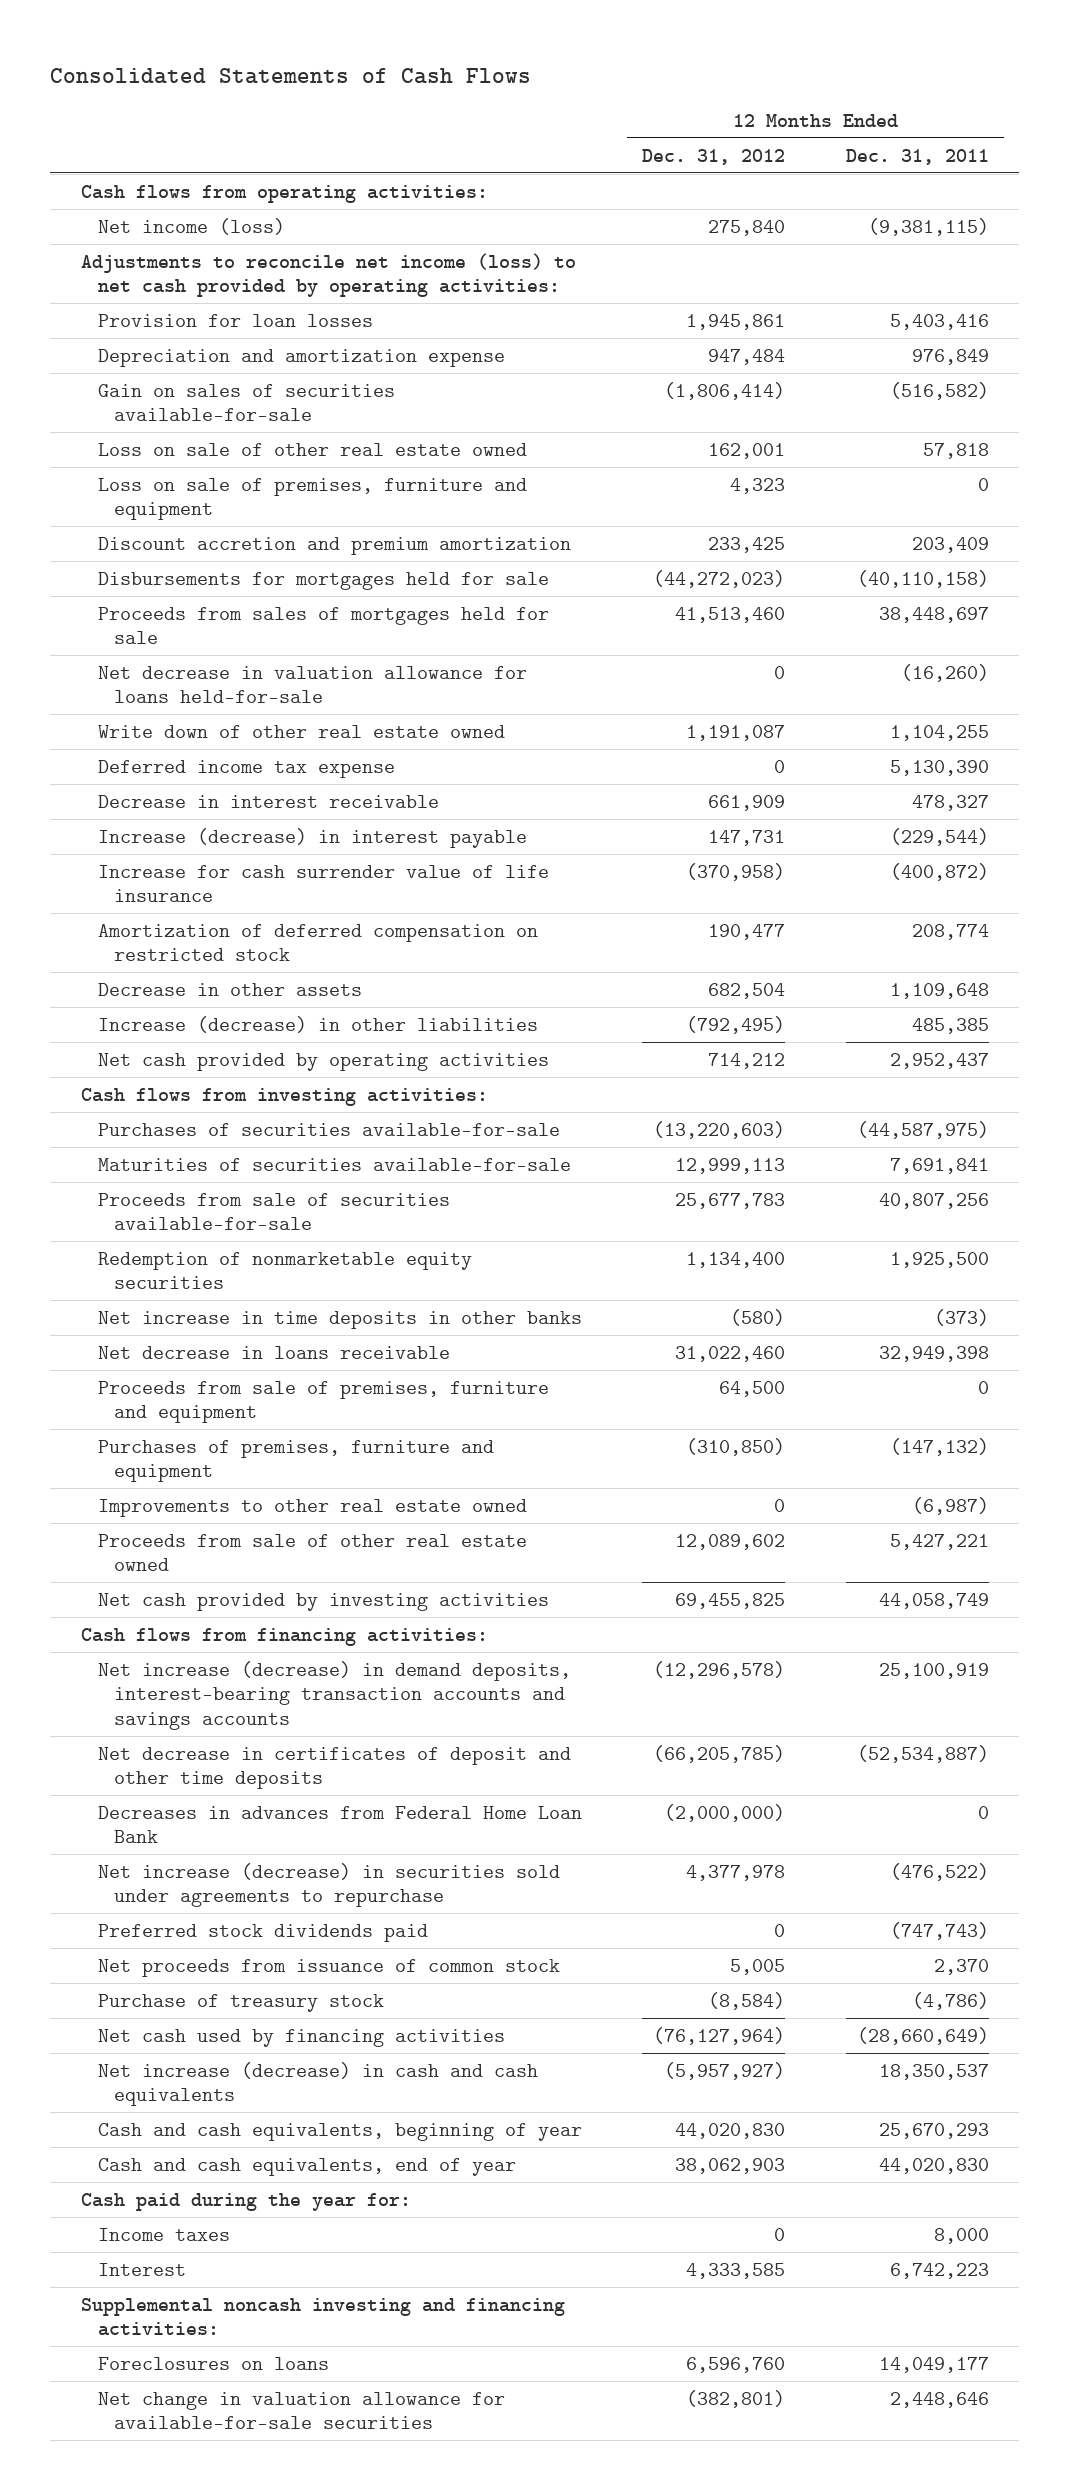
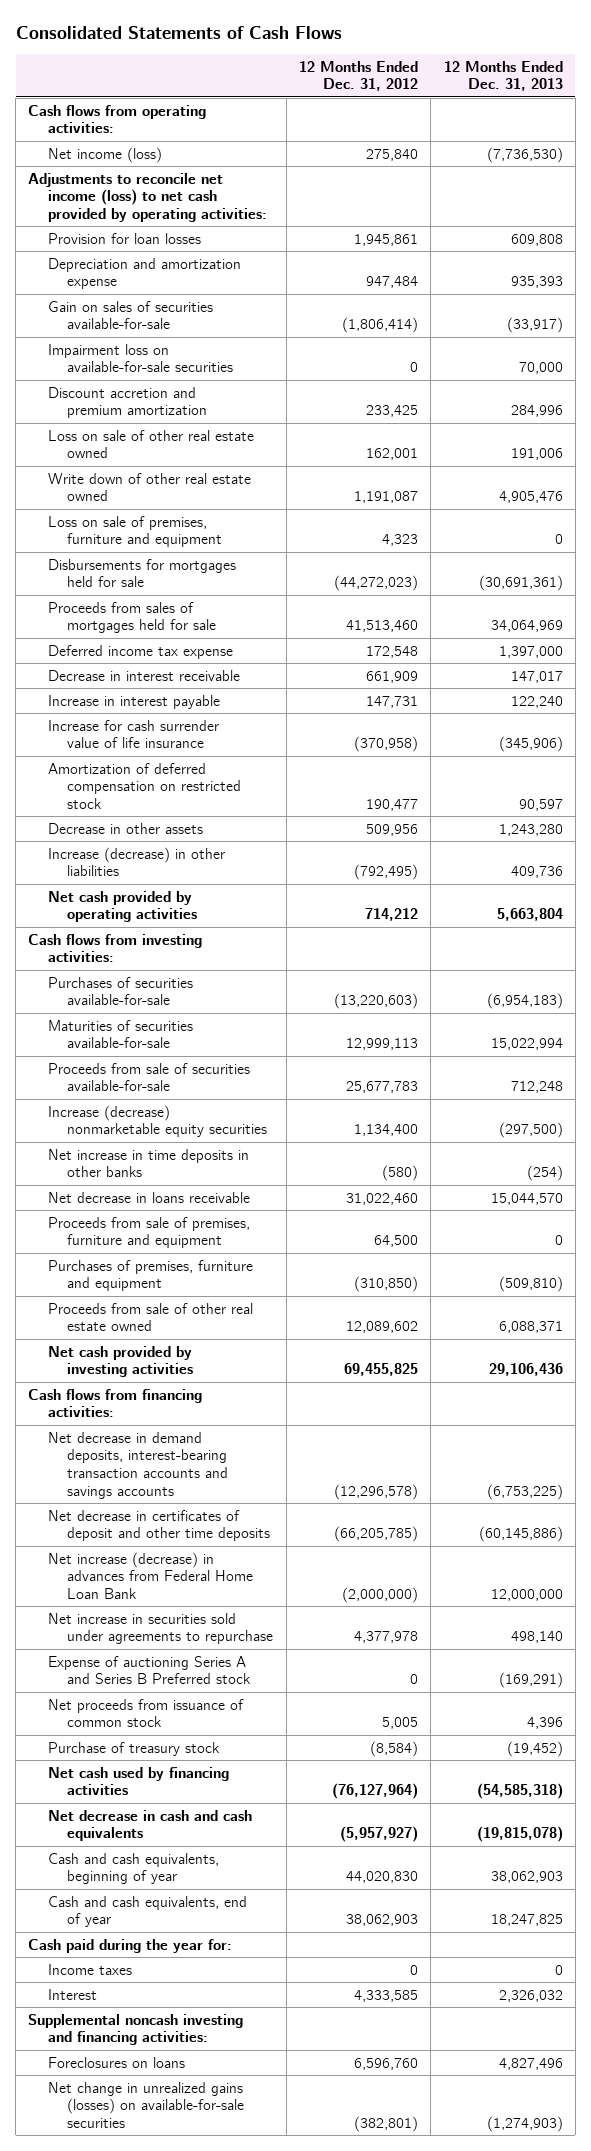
- | 12 Months Ended Dec. 31, 2012 | 12 Months Ended Dec. 31, 2011
+ | 12 Months Ended Dec. 31, 2012 | 12 Months Ended Dec. 31, 2013
+ Impairment loss on available-for-sale securities | 0 | 70,000
moved up: Discount accretion and premium amortization | 233,425 | 284,996
moved up: Write down of other real estate owned | 1,191,087 | 4,905,476
- Net decrease in valuation allowance for loans held-for-sale | 0 | (16,260)
- Deferred income tax expense | 0 | 5,130,390
+ Deferred income tax expense | 172,548 | 1,397,000
- Increase (decrease) in interest payable | 147,731 | (229,544)
+ Increase in interest payable | 147,731 | 122,240
- Decrease in other assets | 682,504 | 1,109,648
+ Decrease in other assets | 509,956 | 1,243,280
- Redemption of nonmarketable equity securities | 1,134,400 | 1,925,500
+ Increase (decrease) nonmarketable equity securities | 1,134,400 | (297,500)
- Improvements to other real estate owned | 0 | (6,987)
- Net increase (decrease) in demand deposits, interest-bearing transaction accounts and savings accounts | (12,296,578) | 25,100,919
+ Net decrease in demand deposits, interest-bearing transaction accounts and savings accounts | (12,296,578) | (6,753,225)
- Decreases in advances from Federal Home Loan Bank | (2,000,000) | 0
- Net increase (decrease) in securities sold under agreements to repurchase | 4,377,978 | (476,522)
- Preferred stock dividends paid | 0 | (747,743)
+ Net increase (decrease) in advances from Federal Home Loan Bank | (2,000,000) | 12,000,000
+ Net increase in securities sold under agreements to repurchase | 4,377,978 | 498,140
+ Expense of auctioning Series A and Series B Preferred stock | 0 | (169,291)
- Net increase (decrease) in cash and cash equivalents | (5,957,927) | 18,350,537
+ Net decrease in cash and cash equivalents | (5,957,927) | (19,815,078)
- Net change in valuation allowance for available-for-sale securities | (382,801) | 2,448,646
+ Net change in unrealized gains (losses) on available-for-sale securities | (382,801) | (1,274,903)

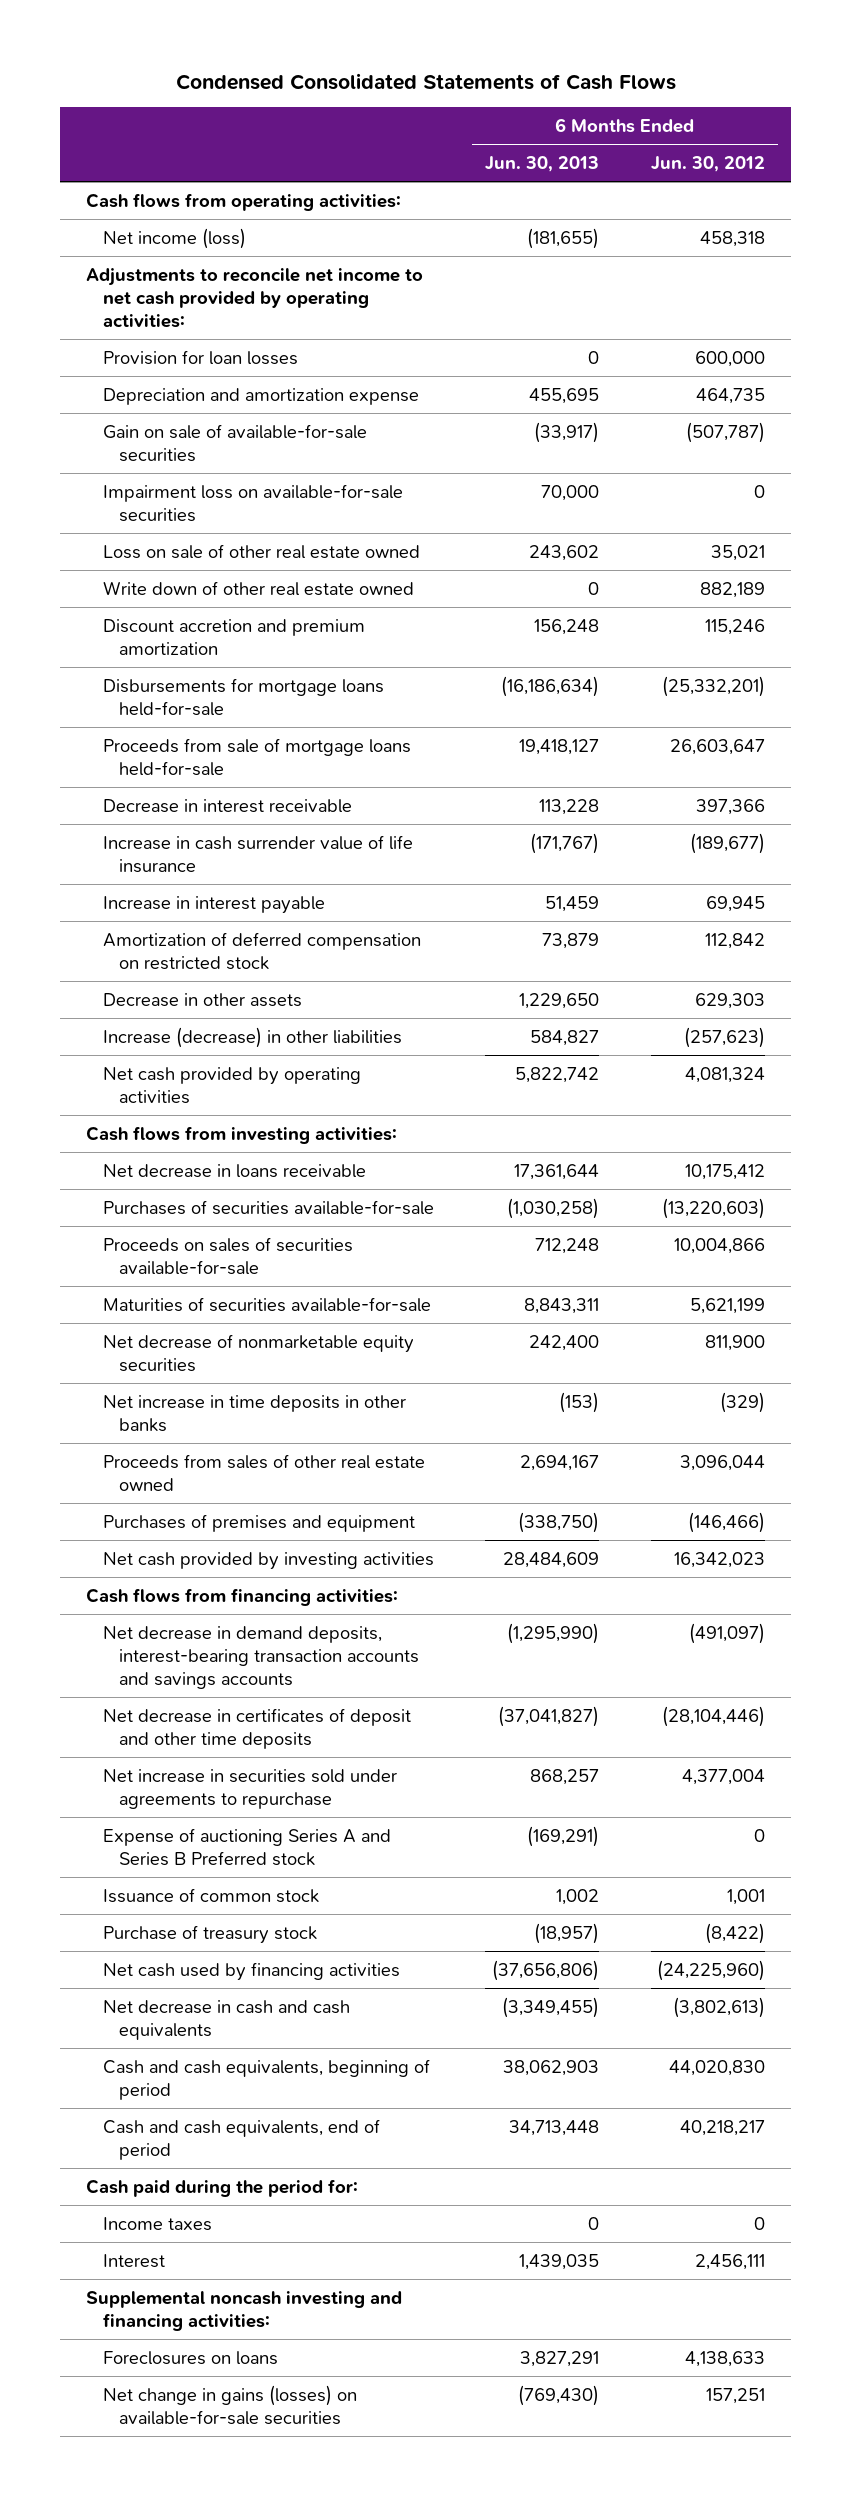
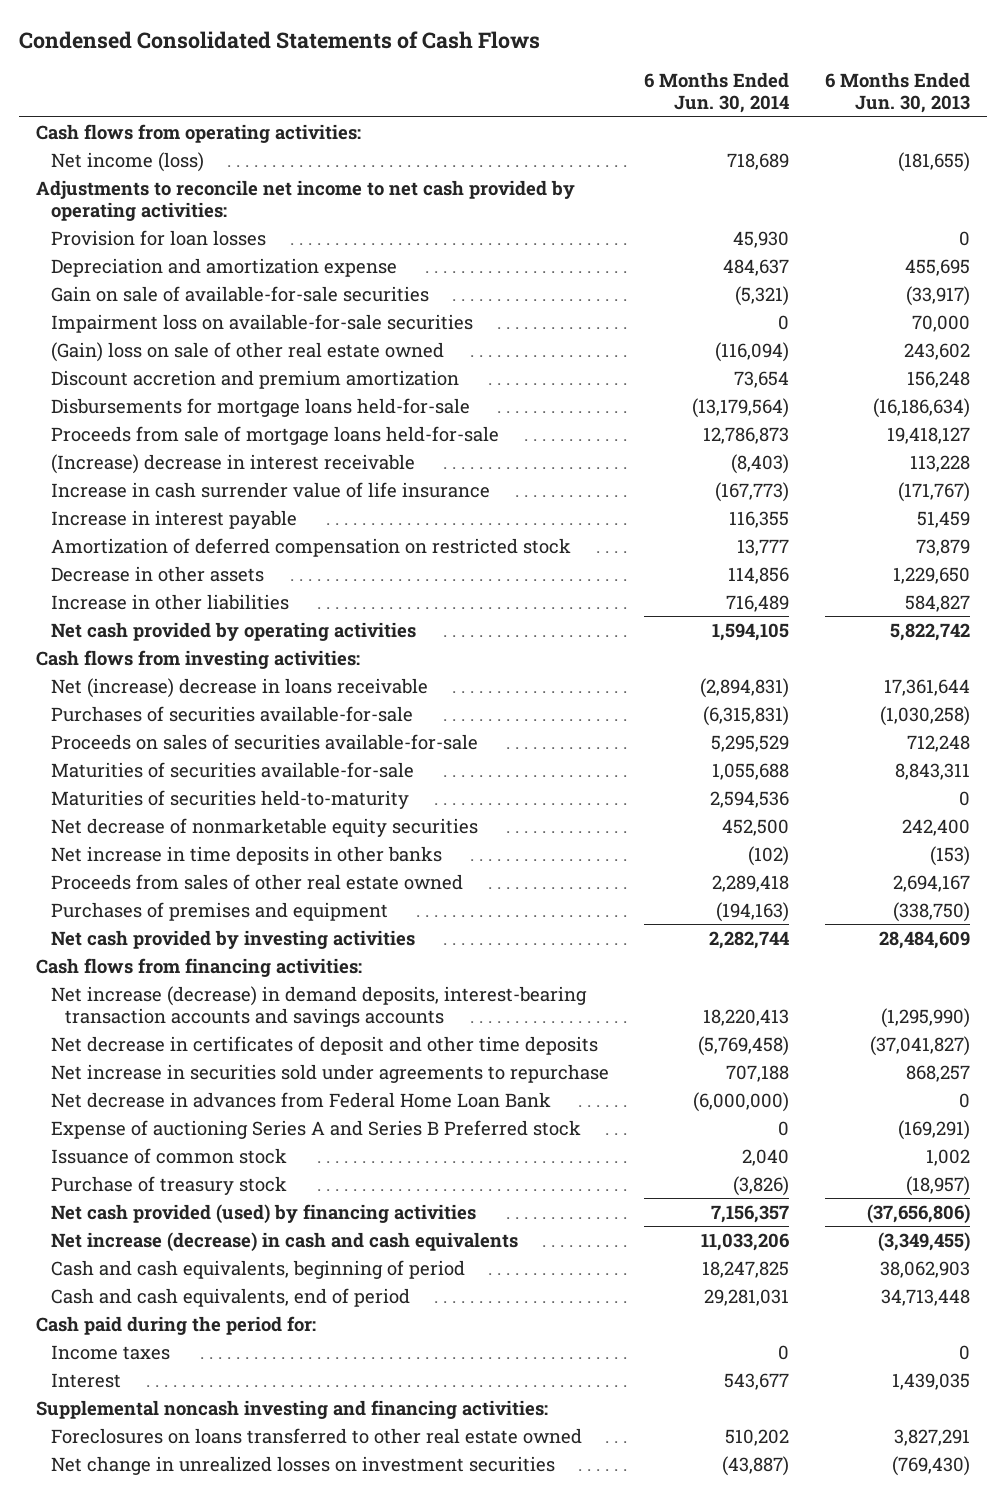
- | 6 Months Ended Jun. 30, 2013 | 6 Months Ended Jun. 30, 2012
+ | 6 Months Ended Jun. 30, 2014 | 6 Months Ended Jun. 30, 2013
- Loss on sale of other real estate owned | 243,602 | 35,021
- Write down of other real estate owned | 0 | 882,189
+ (Gain) loss on sale of other real estate owned | (116,094) | 243,602
- Decrease in interest receivable | 113,228 | 397,366
+ (Increase) decrease in interest receivable | (8,403) | 113,228
- Increase (decrease) in other liabilities | 584,827 | (257,623)
+ Increase in other liabilities | 716,489 | 584,827
- Net decrease in loans receivable | 17,361,644 | 10,175,412
+ Net (increase) decrease in loans receivable | (2,894,831) | 17,361,644
+ Maturities of securities held-to-maturity | 2,594,536 | 0
- Net decrease in demand deposits, interest-bearing transaction accounts and savings accounts | (1,295,990) | (491,097)
+ Net increase (decrease) in demand deposits, interest-bearing transaction accounts and savings accounts | 18,220,413 | (1,295,990)
+ Net decrease in advances from Federal Home Loan Bank | (6,000,000) | 0
- Net cash used by financing activities | (37,656,806) | (24,225,960)
- Net decrease in cash and cash equivalents | (3,349,455) | (3,802,613)
+ Net cash provided (used) by financing activities | 7,156,357 | (37,656,806)
+ Net increase (decrease) in cash and cash equivalents | 11,033,206 | (3,349,455)
- Foreclosures on loans | 3,827,291 | 4,138,633
- Net change in gains (losses) on available-for-sale securities | (769,430) | 157,251
+ Foreclosures on loans transferred to other real estate owned | 510,202 | 3,827,291
+ Net change in unrealized losses on investment securities | (43,887) | (769,430)

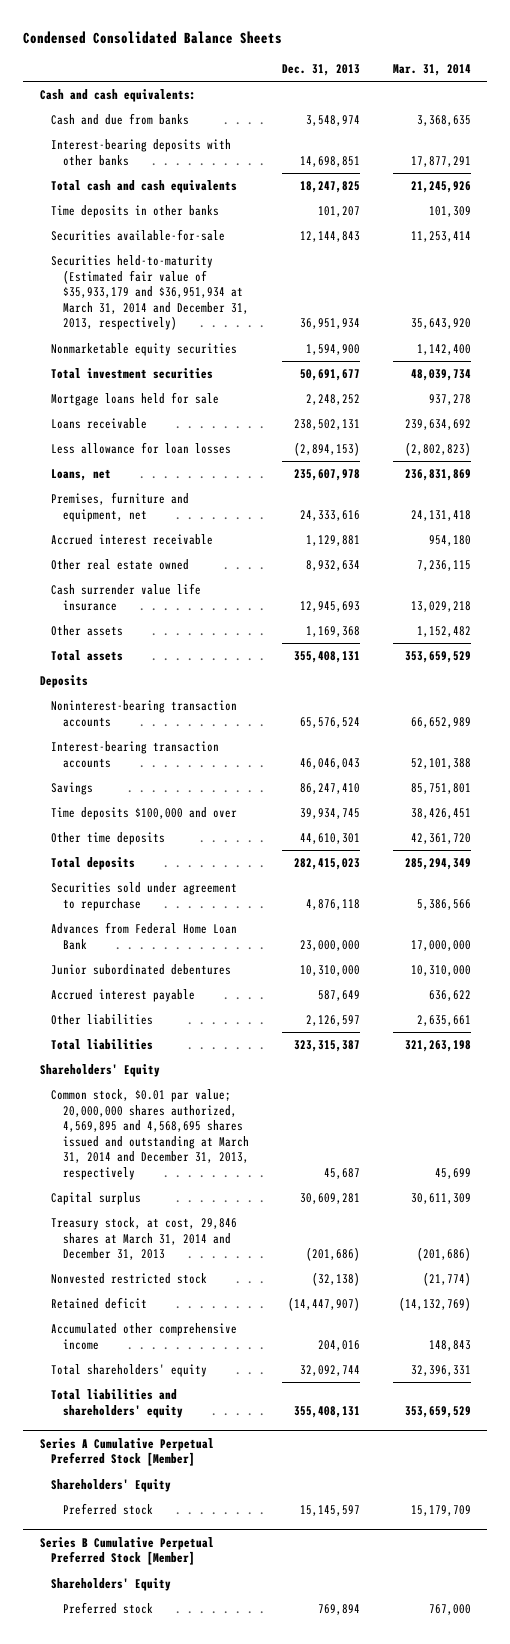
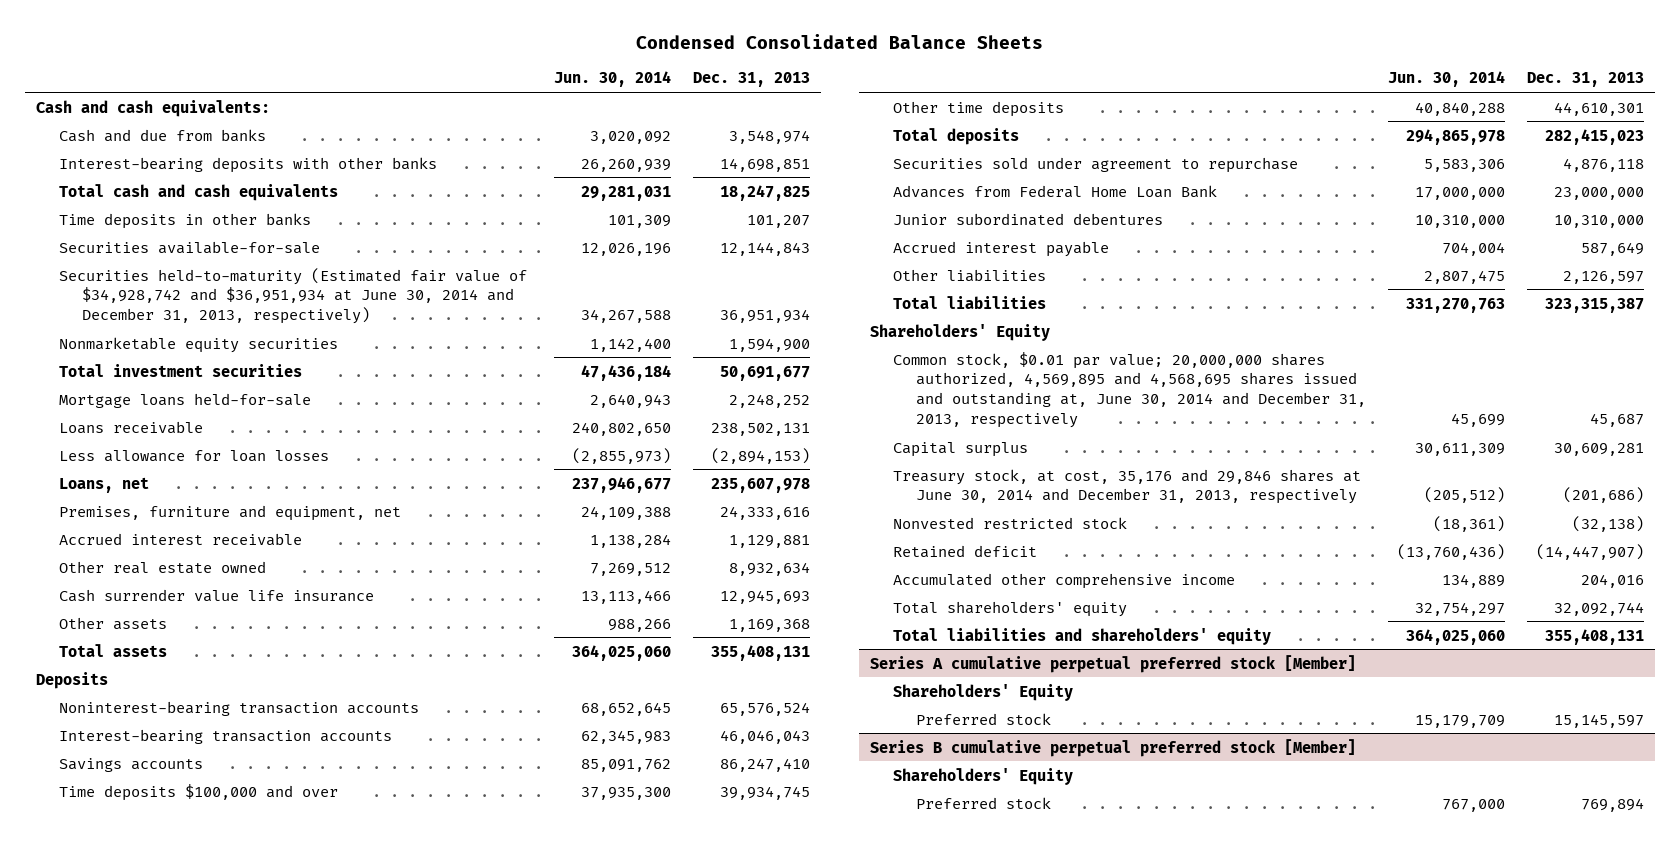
- | Dec. 31, 2013 | Mar. 31, 2014
+ | Jun. 30, 2014 | Dec. 31, 2013
- Securities held-to-maturity (Estimated fair value of $35,933,179 and $36,951,934 at March 31, 2014 and December 31, 2013, respectively) | 36,951,934 | 35,643,920
+ Securities held-to-maturity (Estimated fair value of $34,928,742 and $36,951,934 at June 30, 2014 and December 31, 2013, respectively) | 34,267,588 | 36,951,934
- Mortgage loans held for sale | 2,248,252 | 937,278
+ Mortgage loans held-for-sale | 2,640,943 | 2,248,252
- Savings | 86,247,410 | 85,751,801
+ Savings accounts | 85,091,762 | 86,247,410
- Common stock, $0.01 par value; 20,000,000 shares authorized, 4,569,895 and 4,568,695 shares issued and outstanding at March 31, 2014 and December 31, 2013, respectively | 45,687 | 45,699
+ Common stock, $0.01 par value; 20,000,000 shares authorized, 4,569,895 and 4,568,695 shares issued and outstanding at, June 30, 2014 and December 31, 2013, respectively | 45,699 | 45,687
- Treasury stock, at cost, 29,846 shares at March 31, 2014 and December 31, 2013 | (201,686) | (201,686)
+ Treasury stock, at cost, 35,176 and 29,846 shares at June 30, 2014 and December 31, 2013, respectively | (205,512) | (201,686)
- Series A Cumulative Perpetual Preferred Stock [Member]
+ Series A cumulative perpetual preferred stock [Member]
- Series B Cumulative Perpetual Preferred Stock [Member]
+ Series B cumulative perpetual preferred stock [Member]

